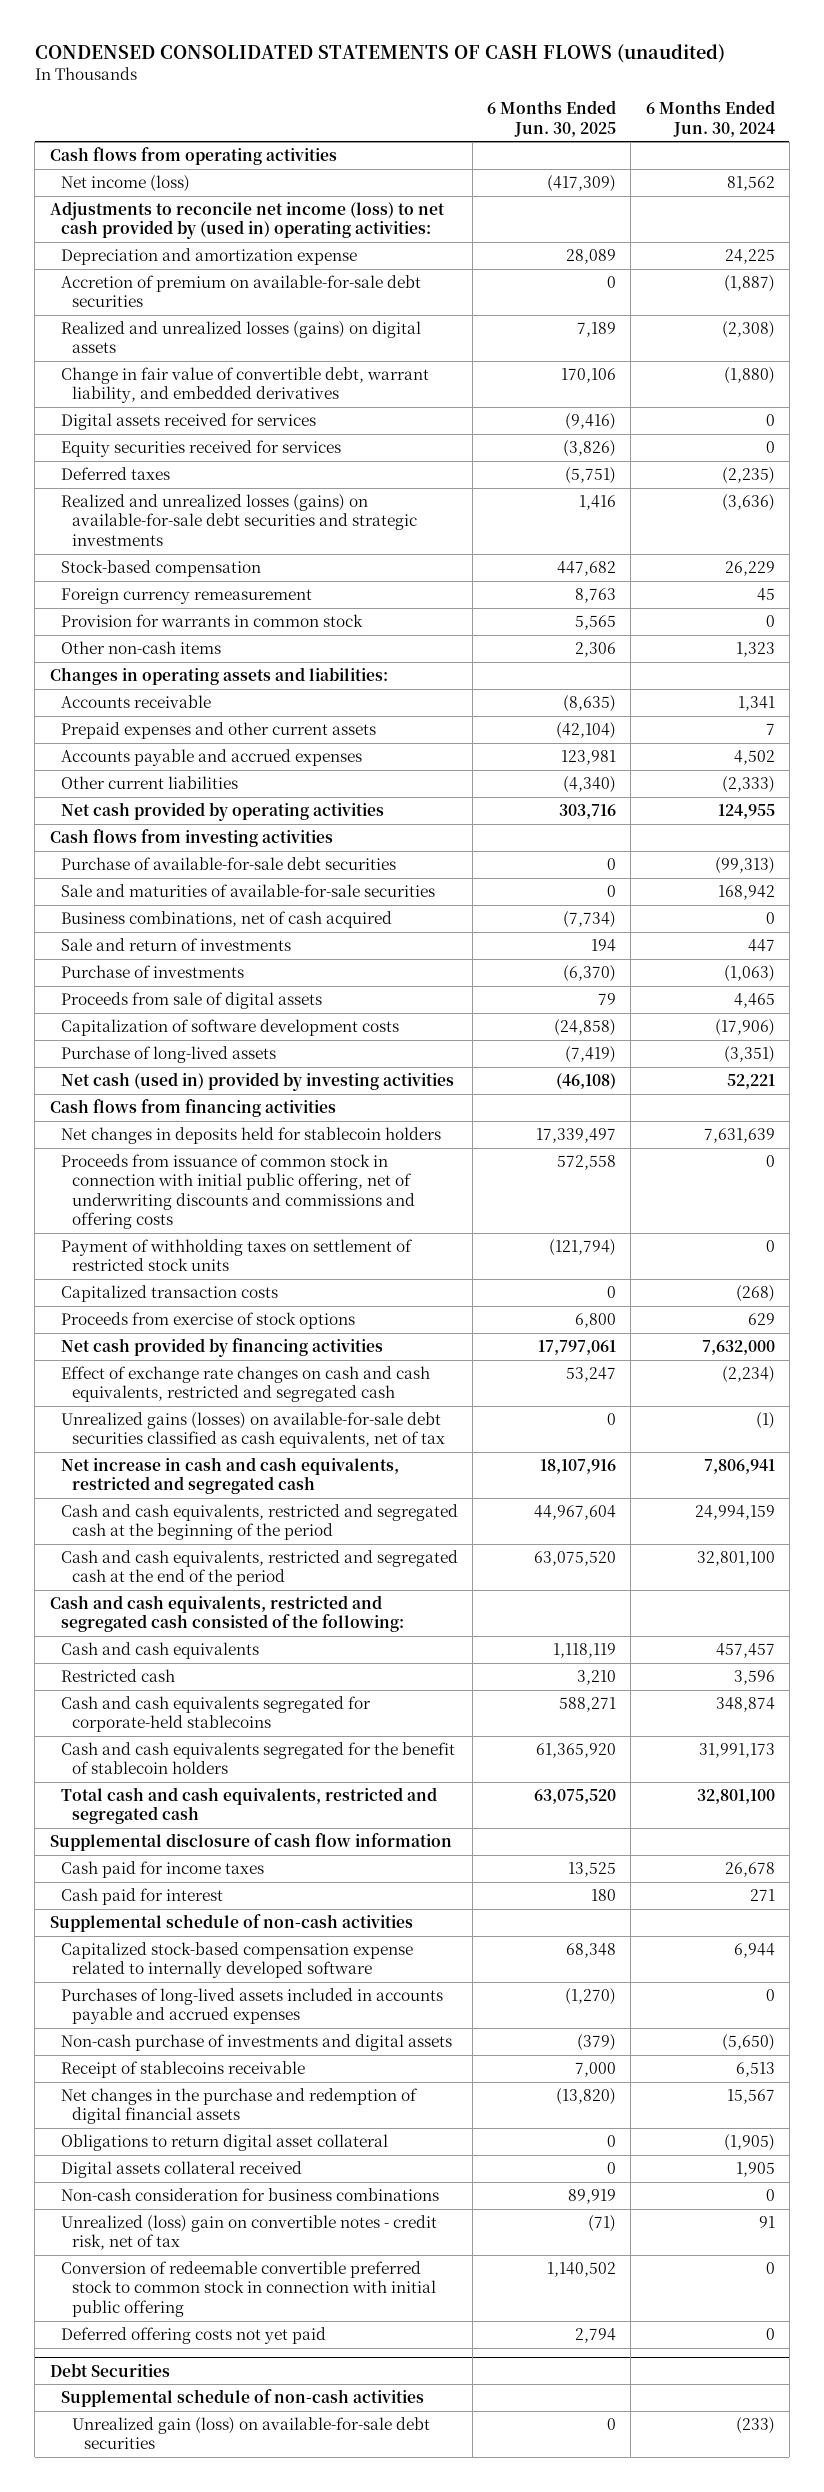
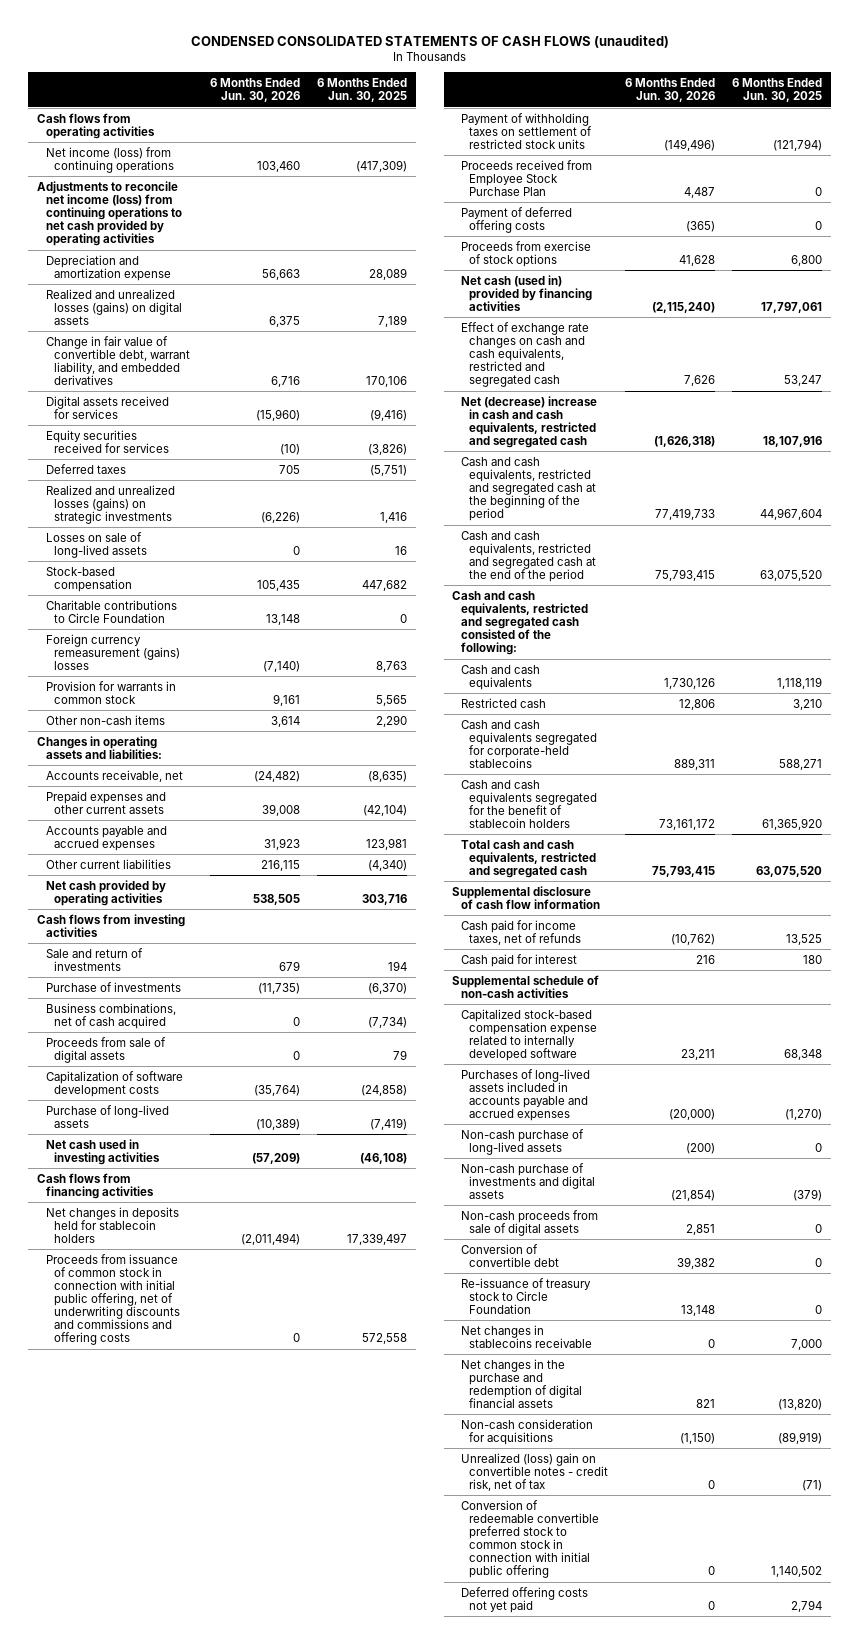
- | 6 Months Ended Jun. 30, 2025 | 6 Months Ended Jun. 30, 2024
+ | 6 Months Ended Jun. 30, 2026 | 6 Months Ended Jun. 30, 2025
- Net income (loss) | (417,309) | 81,562
- Adjustments to reconcile net income (loss) to net cash provided by (used in) operating activities:
+ Net income (loss) from continuing operations | 103,460 | (417,309)
+ Adjustments to reconcile net income (loss) from continuing operations to net cash provided by operating activities
- Accretion of premium on available-for-sale debt securities | 0 | (1,887)
- Realized and unrealized losses (gains) on available-for-sale debt securities and strategic investments | 1,416 | (3,636)
+ Realized and unrealized losses (gains) on strategic investments | (6,226) | 1,416
+ Losses on sale of long-lived assets | 0 | 16
- Foreign currency remeasurement | 8,763 | 45
+ Charitable contributions to Circle Foundation | 13,148 | 0
+ Foreign currency remeasurement (gains) losses | (7,140) | 8,763
- Other non-cash items | 2,306 | 1,323
+ Other non-cash items | 3,614 | 2,290
- Accounts receivable | (8,635) | 1,341
+ Accounts receivable, net | (24,482) | (8,635)
- Purchase of available-for-sale debt securities | 0 | (99,313)
- Sale and maturities of available-for-sale securities | 0 | 168,942
moved down: Business combinations, net of cash acquired | 0 | (7,734)
- Net cash (used in) provided by investing activities | (46,108) | 52,221
+ Net cash used in investing activities | (57,209) | (46,108)
- Capitalized transaction costs | 0 | (268)
+ Proceeds received from Employee Stock Purchase Plan | 4,487 | 0
+ Payment of deferred offering costs | (365) | 0
- Net cash provided by financing activities | 17,797,061 | 7,632,000
+ Net cash (used in) provided by financing activities | (2,115,240) | 17,797,061
- Unrealized gains (losses) on available-for-sale debt securities classified as cash equivalents, net of tax | 0 | (1)
- Net increase in cash and cash equivalents, restricted and segregated cash | 18,107,916 | 7,806,941
+ Net (decrease) increase in cash and cash equivalents, restricted and segregated cash | (1,626,318) | 18,107,916
- Cash paid for income taxes | 13,525 | 26,678
+ Cash paid for income taxes, net of refunds | (10,762) | 13,525
+ Non-cash purchase of long-lived assets | (200) | 0
- Receipt of stablecoins receivable | 7,000 | 6,513
+ Non-cash proceeds from sale of digital assets | 2,851 | 0
+ Conversion of convertible debt | 39,382 | 0
+ Re-issuance of treasury stock to Circle Foundation | 13,148 | 0
+ Net changes in stablecoins receivable | 0 | 7,000
- Obligations to return digital asset collateral | 0 | (1,905)
- Digital assets collateral received | 0 | 1,905
- Non-cash consideration for business combinations | 89,919 | 0
+ Non-cash consideration for acquisitions | (1,150) | (89,919)
- Debt Securities
- Supplemental schedule of non-cash activities
- Unrealized gain (loss) on available-for-sale debt securities | 0 | (233)

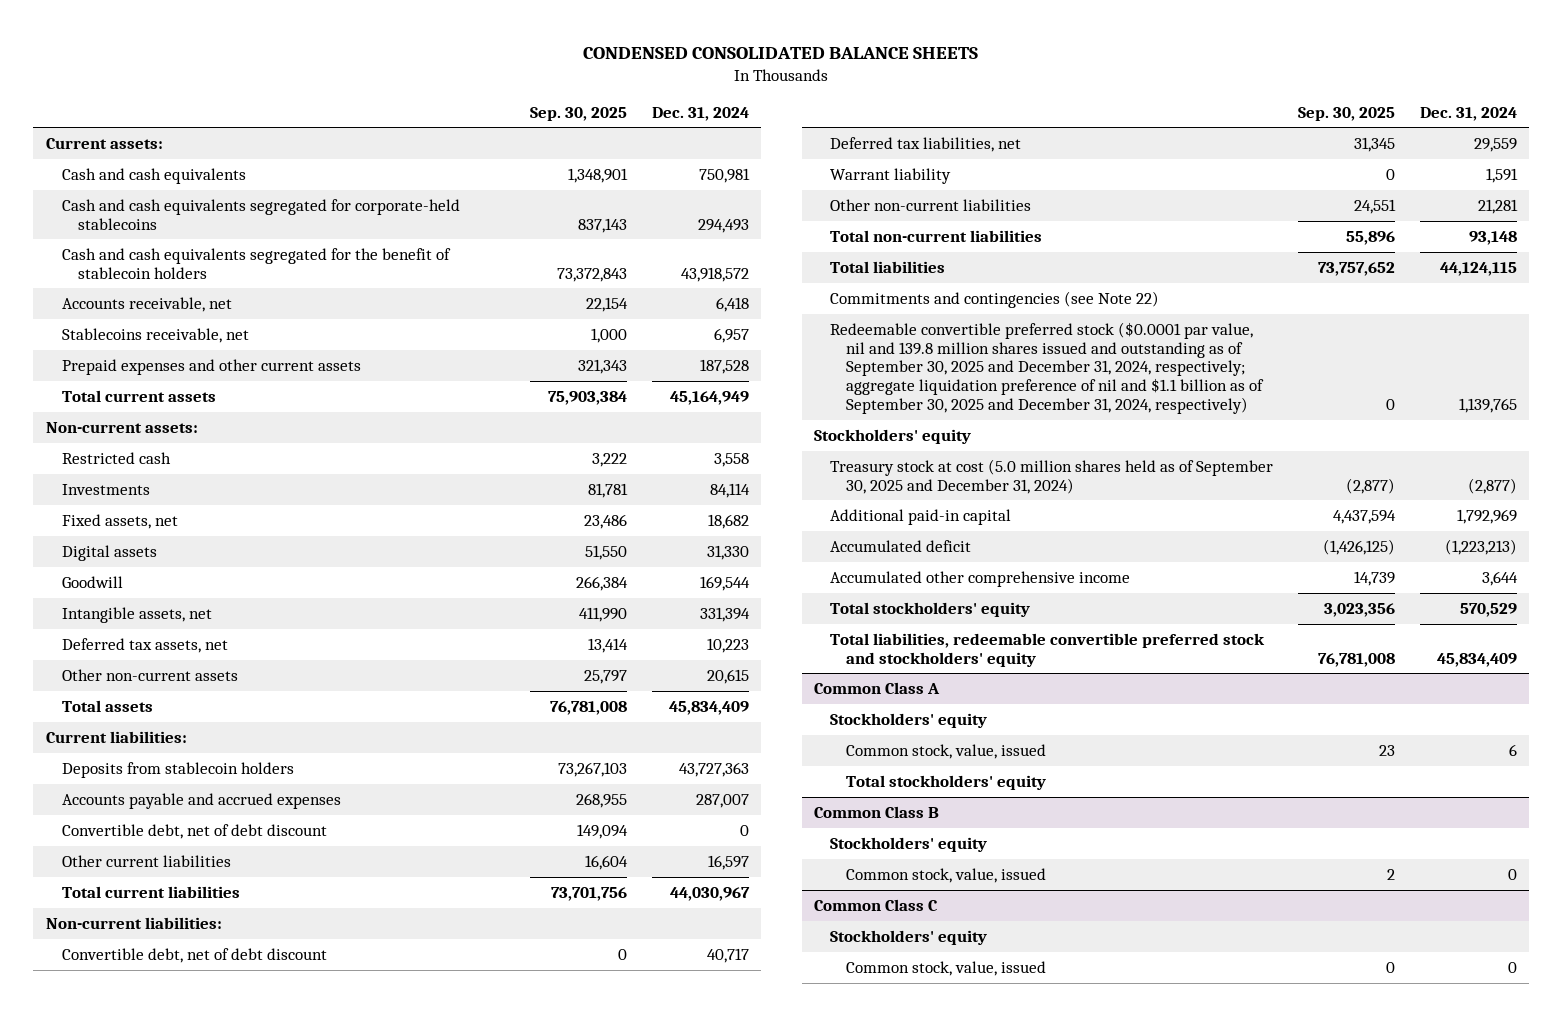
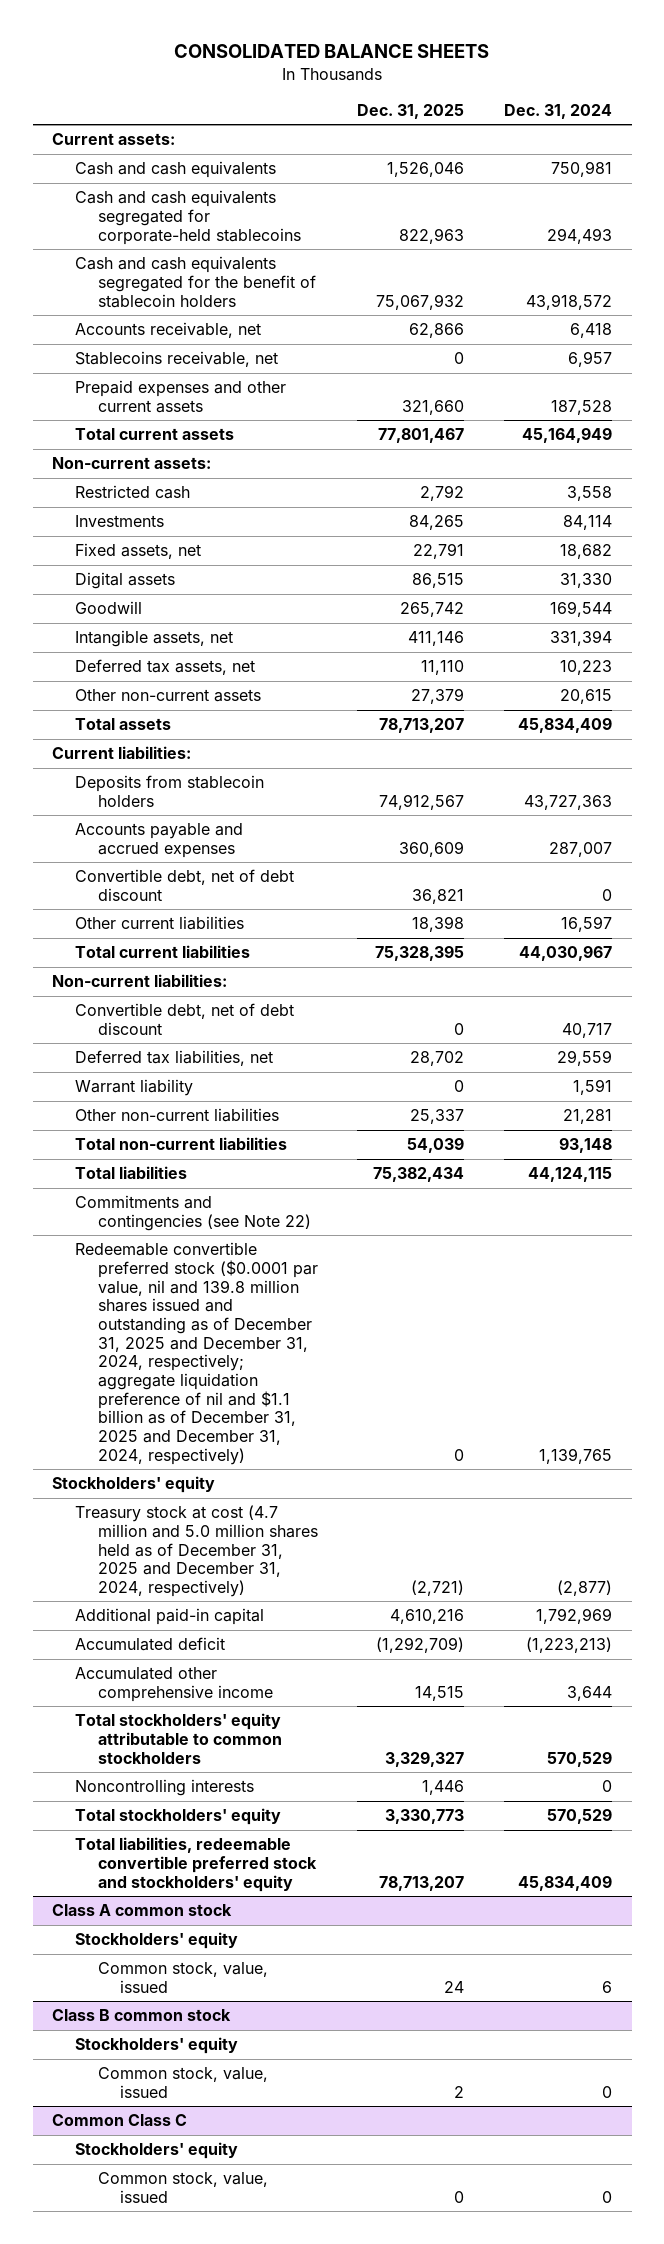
- CONDENSED CONSOLIDATED BALANCE SHEETS
+ CONSOLIDATED BALANCE SHEETS
- | Sep. 30, 2025 | Dec. 31, 2024
+ | Dec. 31, 2025 | Dec. 31, 2024
- Redeemable convertible preferred stock ($0.0001 par value, nil and 139.8 million shares issued and outstanding as of September 30, 2025 and December 31, 2024, respectively; aggregate liquidation preference of nil and $1.1 billion as of September 30, 2025 and December 31, 2024, respectively) | 0 | 1,139,765
+ Redeemable convertible preferred stock ($0.0001 par value, nil and 139.8 million shares issued and outstanding as of December 31, 2025 and December 31, 2024, respectively; aggregate liquidation preference of nil and $1.1 billion as of December 31, 2025 and December 31, 2024, respectively) | 0 | 1,139,765
- Treasury stock at cost (5.0 million shares held as of September 30, 2025 and December 31, 2024) | (2,877) | (2,877)
+ Treasury stock at cost (4.7 million and 5.0 million shares held as of December 31, 2025 and December 31, 2024, respectively) | (2,721) | (2,877)
+ Total stockholders' equity attributable to common stockholders | 3,329,327 | 570,529
+ Noncontrolling interests | 1,446 | 0
- Common Class A
+ Class A common stock
- Total stockholders' equity
- Common Class B
+ Class B common stock

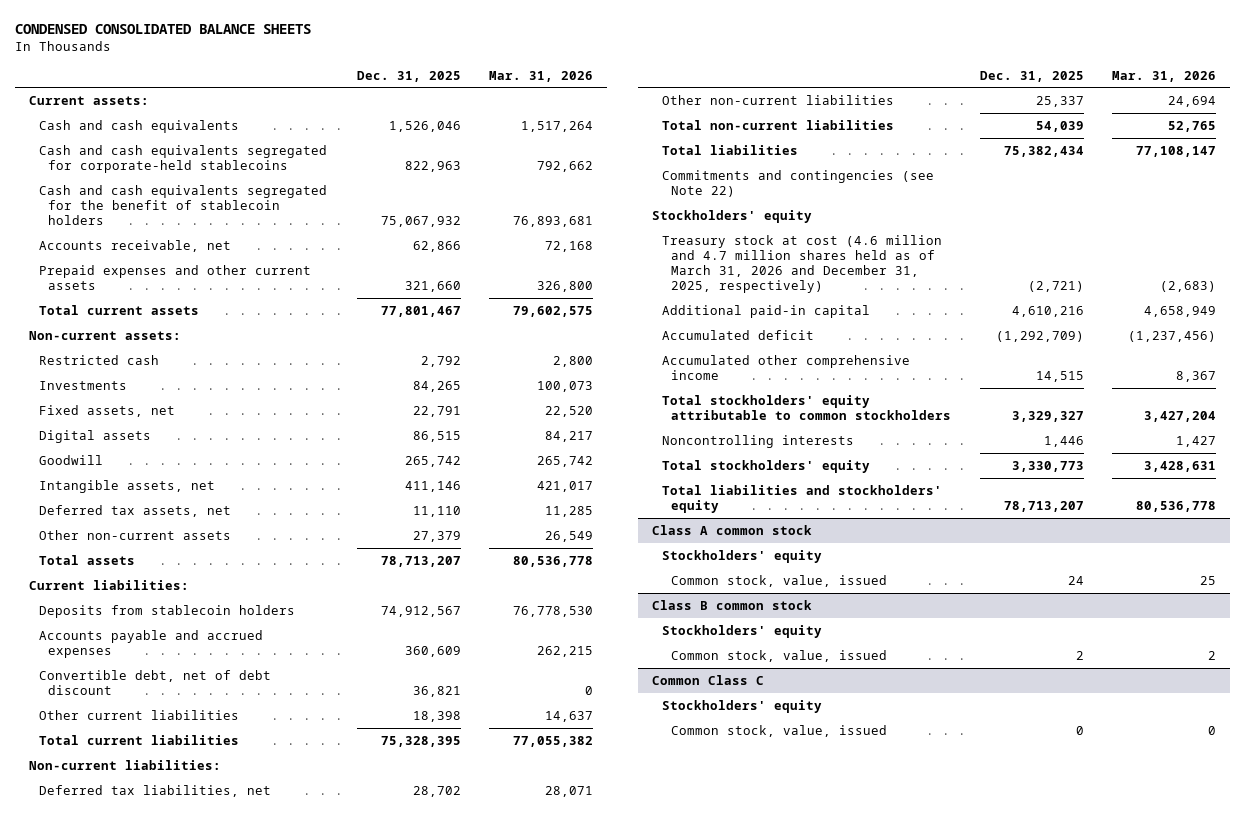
- CONSOLIDATED BALANCE SHEETS
+ CONDENSED CONSOLIDATED BALANCE SHEETS
- | Dec. 31, 2025 | Dec. 31, 2024
+ | Dec. 31, 2025 | Mar. 31, 2026
- Stablecoins receivable, net | 0 | 6,957
- Convertible debt, net of debt discount | 0 | 40,717
- Warrant liability | 0 | 1,591
- Redeemable convertible preferred stock ($0.0001 par value, nil and 139.8 million shares issued and outstanding as of December 31, 2025 and December 31, 2024, respectively; aggregate liquidation preference of nil and $1.1 billion as of December 31, 2025 and December 31, 2024, respectively) | 0 | 1,139,765
- Treasury stock at cost (4.7 million and 5.0 million shares held as of December 31, 2025 and December 31, 2024, respectively) | (2,721) | (2,877)
+ Treasury stock at cost (4.6 million and 4.7 million shares held as of March 31, 2026 and December 31, 2025, respectively) | (2,721) | (2,683)
- Total liabilities, redeemable convertible preferred stock and stockholders' equity | 78,713,207 | 45,834,409
+ Total liabilities and stockholders' equity | 78,713,207 | 80,536,778

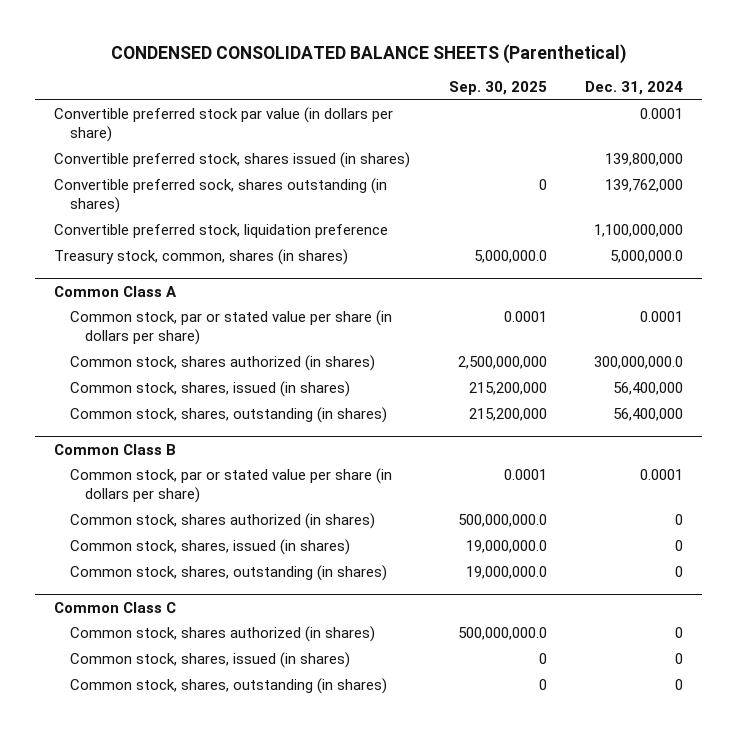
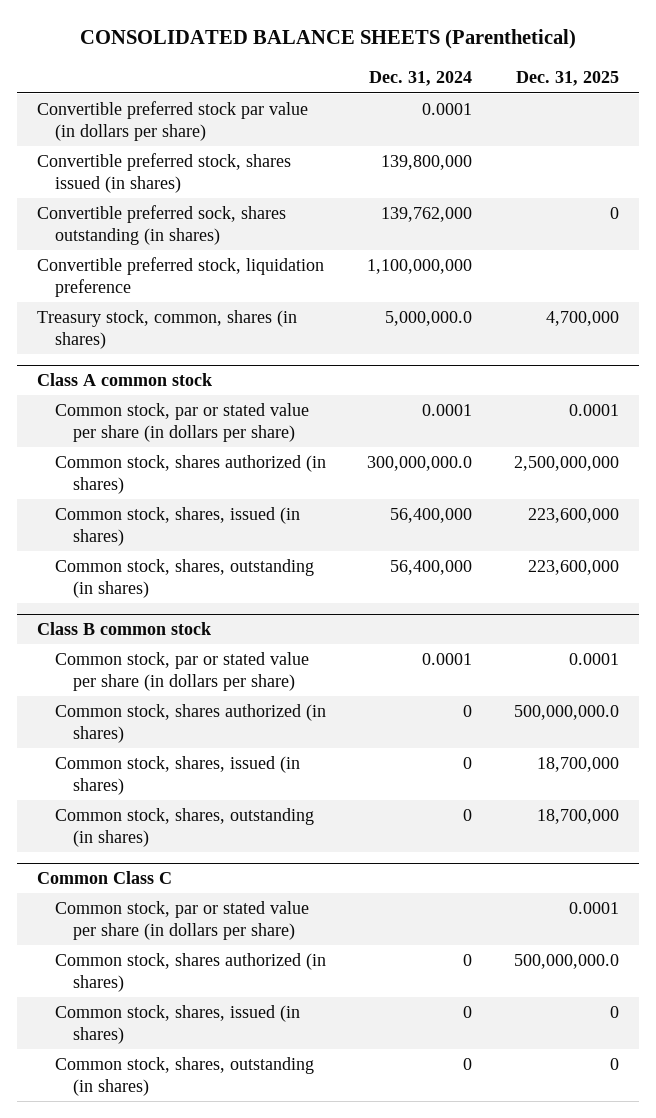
- CONDENSED CONSOLIDATED BALANCE SHEETS (Parenthetical)
+ CONSOLIDATED BALANCE SHEETS (Parenthetical)
- | Sep. 30, 2025 | Dec. 31, 2024
+ | Dec. 31, 2024 | Dec. 31, 2025
- Common Class A
+ Class A common stock
- Common Class B
+ Class B common stock
@ Common Class C
+ Common stock, par or stated value per share (in dollars per share) | | 0.0001

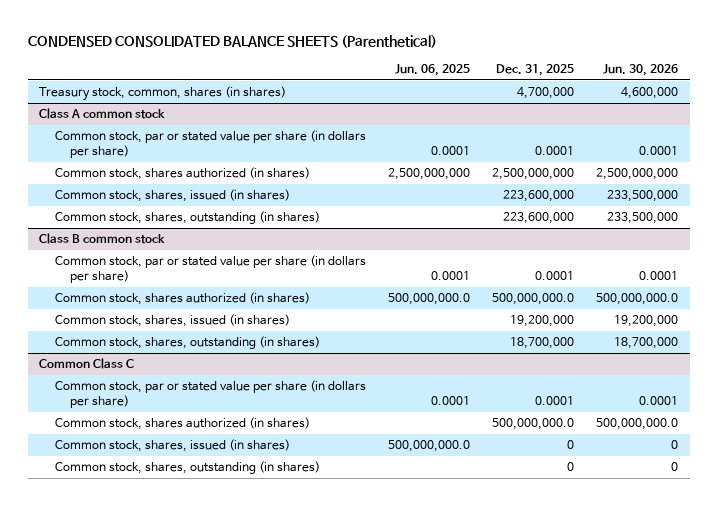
- CONSOLIDATED BALANCE SHEETS (Parenthetical)
+ CONDENSED CONSOLIDATED BALANCE SHEETS (Parenthetical)
- | Dec. 31, 2024 | Dec. 31, 2025
+ | Jun. 06, 2025 | Dec. 31, 2025 | Jun. 30, 2026
- Convertible preferred stock par value (in dollars per share) | 0.0001 |
- Convertible preferred stock, shares issued (in shares) | 139,800,000 |
- Convertible preferred sock, shares outstanding (in shares) | 139,762,000 | 0
- Convertible preferred stock, liquidation preference | 1,100,000,000 |
@ Class B common stock
- Common stock, shares, issued (in shares) | 0 | 18,700,000
+ Common stock, shares, issued (in shares) | | 19,200,000 | 19,200,000

